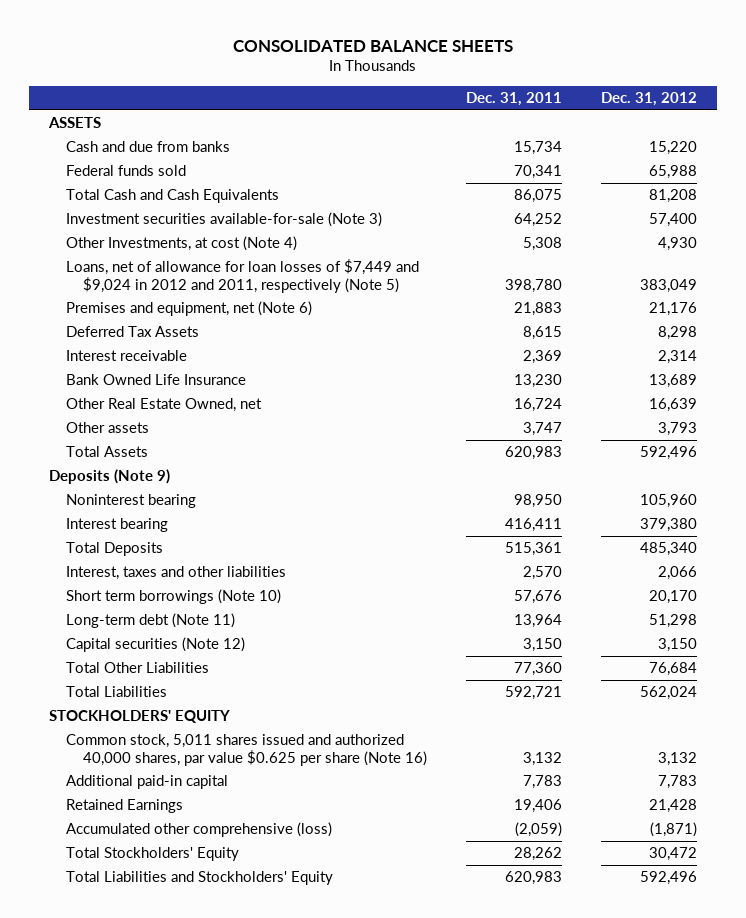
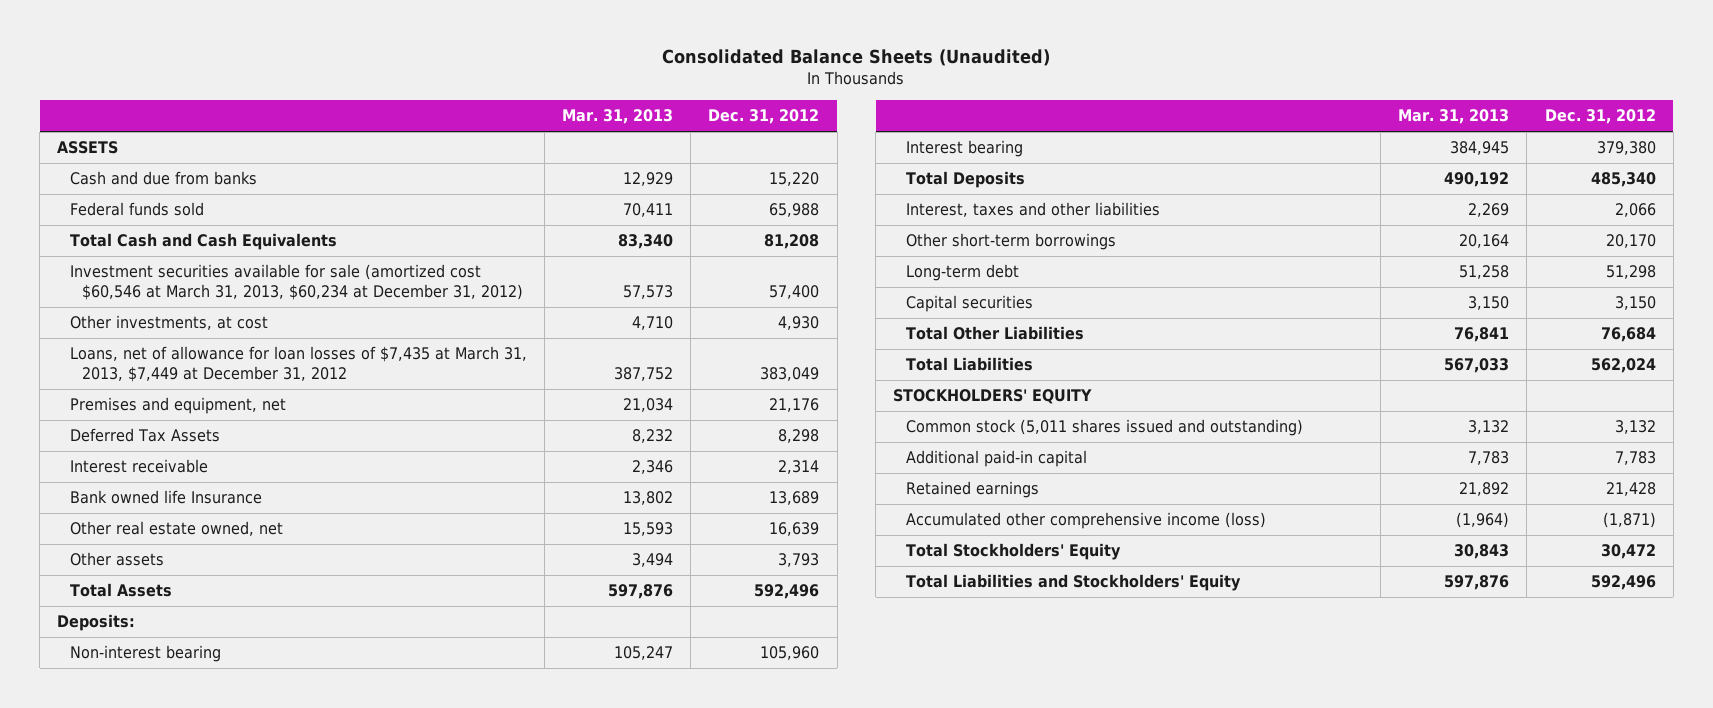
- CONSOLIDATED BALANCE SHEETS
+ Consolidated Balance Sheets (Unaudited)
- | Dec. 31, 2011 | Dec. 31, 2012
+ | Mar. 31, 2013 | Dec. 31, 2012
- Investment securities available-for-sale (Note 3) | 64,252 | 57,400
- Other Investments, at cost (Note 4) | 5,308 | 4,930
- Loans, net of allowance for loan losses of $7,449 and $9,024 in 2012 and 2011, respectively (Note 5) | 398,780 | 383,049
- Premises and equipment, net (Note 6) | 21,883 | 21,176
+ Investment securities available for sale (amortized cost $60,546 at March 31, 2013, $60,234 at December 31, 2012) | 57,573 | 57,400
+ Other investments, at cost | 4,710 | 4,930
+ Loans, net of allowance for loan losses of $7,435 at March 31, 2013, $7,449 at December 31, 2012 | 387,752 | 383,049
+ Premises and equipment, net | 21,034 | 21,176
- Bank Owned Life Insurance | 13,230 | 13,689
- Other Real Estate Owned, net | 16,724 | 16,639
+ Bank owned life Insurance | 13,802 | 13,689
+ Other real estate owned, net | 15,593 | 16,639
- Deposits (Note 9)
- Noninterest bearing | 98,950 | 105,960
+ Deposits:
+ Non-interest bearing | 105,247 | 105,960
- Short term borrowings (Note 10) | 57,676 | 20,170
- Long-term debt (Note 11) | 13,964 | 51,298
- Capital securities (Note 12) | 3,150 | 3,150
+ Other short-term borrowings | 20,164 | 20,170
+ Long-term debt | 51,258 | 51,298
+ Capital securities | 3,150 | 3,150
- Common stock, 5,011 shares issued and authorized 40,000 shares, par value $0.625 per share (Note 16) | 3,132 | 3,132
+ Common stock (5,011 shares issued and outstanding) | 3,132 | 3,132
- Retained Earnings | 19,406 | 21,428
- Accumulated other comprehensive (loss) | (2,059) | (1,871)
+ Retained earnings | 21,892 | 21,428
+ Accumulated other comprehensive income (loss) | (1,964) | (1,871)

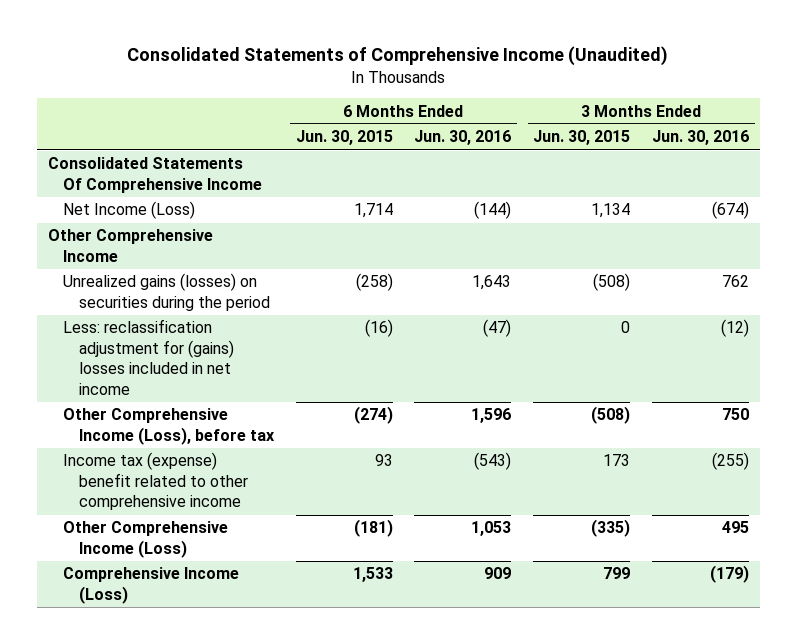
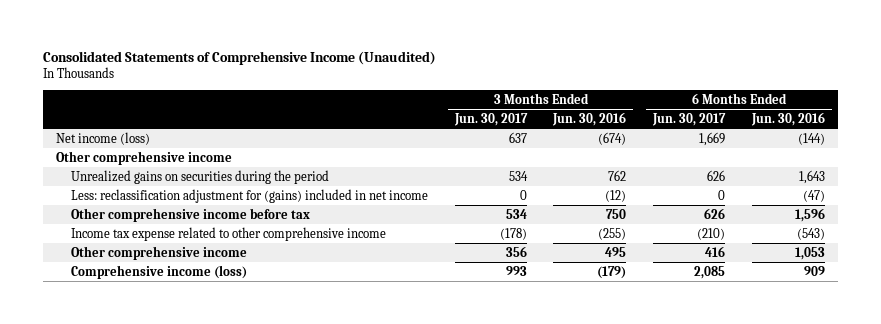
- | 6 Months Ended Jun. 30, 2015 | 6 Months Ended Jun. 30, 2016 | 3 Months Ended Jun. 30, 2015 | 3 Months Ended Jun. 30, 2016
+ | 3 Months Ended Jun. 30, 2017 | 3 Months Ended Jun. 30, 2016 | 6 Months Ended Jun. 30, 2017 | 6 Months Ended Jun. 30, 2016
- Consolidated Statements Of Comprehensive Income
- Net Income (Loss) | 1,714 | (144) | 1,134 | (674)
- Other Comprehensive Income
- Unrealized gains (losses) on securities during the period | (258) | 1,643 | (508) | 762
- Less: reclassification adjustment for (gains) losses included in net income | (16) | (47) | 0 | (12)
- Other Comprehensive Income (Loss), before tax | (274) | 1,596 | (508) | 750
- Income tax (expense) benefit related to other comprehensive income | 93 | (543) | 173 | (255)
- Other Comprehensive Income (Loss) | (181) | 1,053 | (335) | 495
- Comprehensive Income (Loss) | 1,533 | 909 | 799 | (179)
+ Net income (loss) | 637 | (674) | 1,669 | (144)
+ Other comprehensive income
+ Unrealized gains on securities during the period | 534 | 762 | 626 | 1,643
+ Less: reclassification adjustment for (gains) included in net income | 0 | (12) | 0 | (47)
+ Other comprehensive income before tax | 534 | 750 | 626 | 1,596
+ Income tax expense related to other comprehensive income | (178) | (255) | (210) | (543)
+ Other comprehensive income | 356 | 495 | 416 | 1,053
+ Comprehensive income (loss) | 993 | (179) | 2,085 | 909

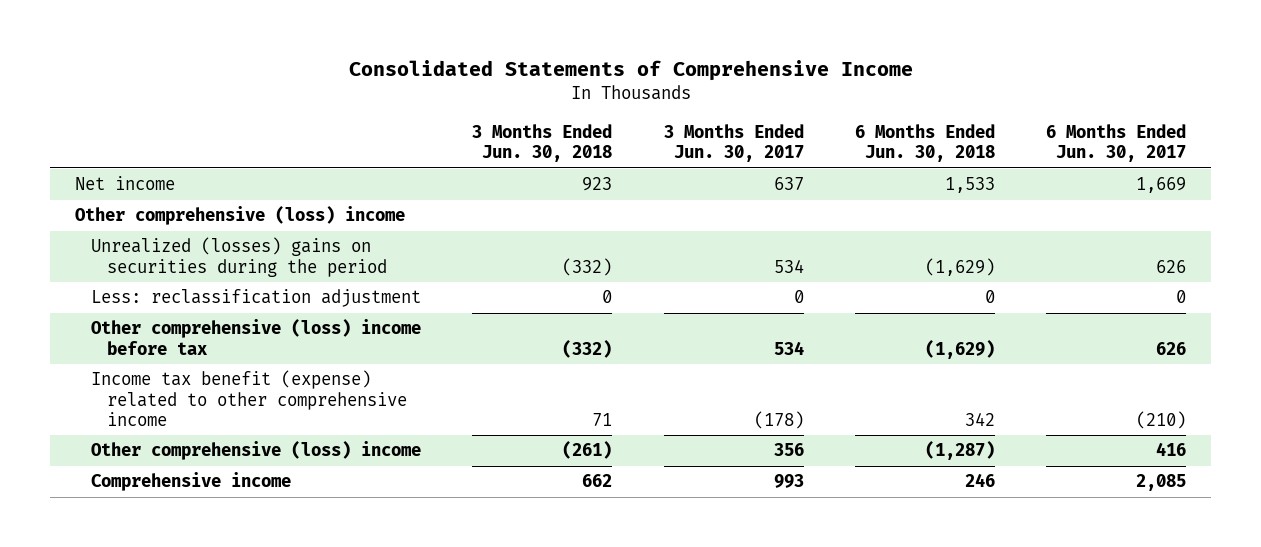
- Consolidated Statements of Comprehensive Income (Unaudited)
+ Consolidated Statements of Comprehensive Income
- | 3 Months Ended Jun. 30, 2017 | 3 Months Ended Jun. 30, 2016 | 6 Months Ended Jun. 30, 2017 | 6 Months Ended Jun. 30, 2016
+ | 3 Months Ended Jun. 30, 2018 | 3 Months Ended Jun. 30, 2017 | 6 Months Ended Jun. 30, 2018 | 6 Months Ended Jun. 30, 2017
- Net income (loss) | 637 | (674) | 1,669 | (144)
- Other comprehensive income
- Unrealized gains on securities during the period | 534 | 762 | 626 | 1,643
- Less: reclassification adjustment for (gains) included in net income | 0 | (12) | 0 | (47)
- Other comprehensive income before tax | 534 | 750 | 626 | 1,596
- Income tax expense related to other comprehensive income | (178) | (255) | (210) | (543)
- Other comprehensive income | 356 | 495 | 416 | 1,053
- Comprehensive income (loss) | 993 | (179) | 2,085 | 909
+ Net income | 923 | 637 | 1,533 | 1,669
+ Other comprehensive (loss) income
+ Unrealized (losses) gains on securities during the period | (332) | 534 | (1,629) | 626
+ Less: reclassification adjustment | 0 | 0 | 0 | 0
+ Other comprehensive (loss) income before tax | (332) | 534 | (1,629) | 626
+ Income tax benefit (expense) related to other comprehensive income | 71 | (178) | 342 | (210)
+ Other comprehensive (loss) income | (261) | 356 | (1,287) | 416
+ Comprehensive income | 662 | 993 | 246 | 2,085

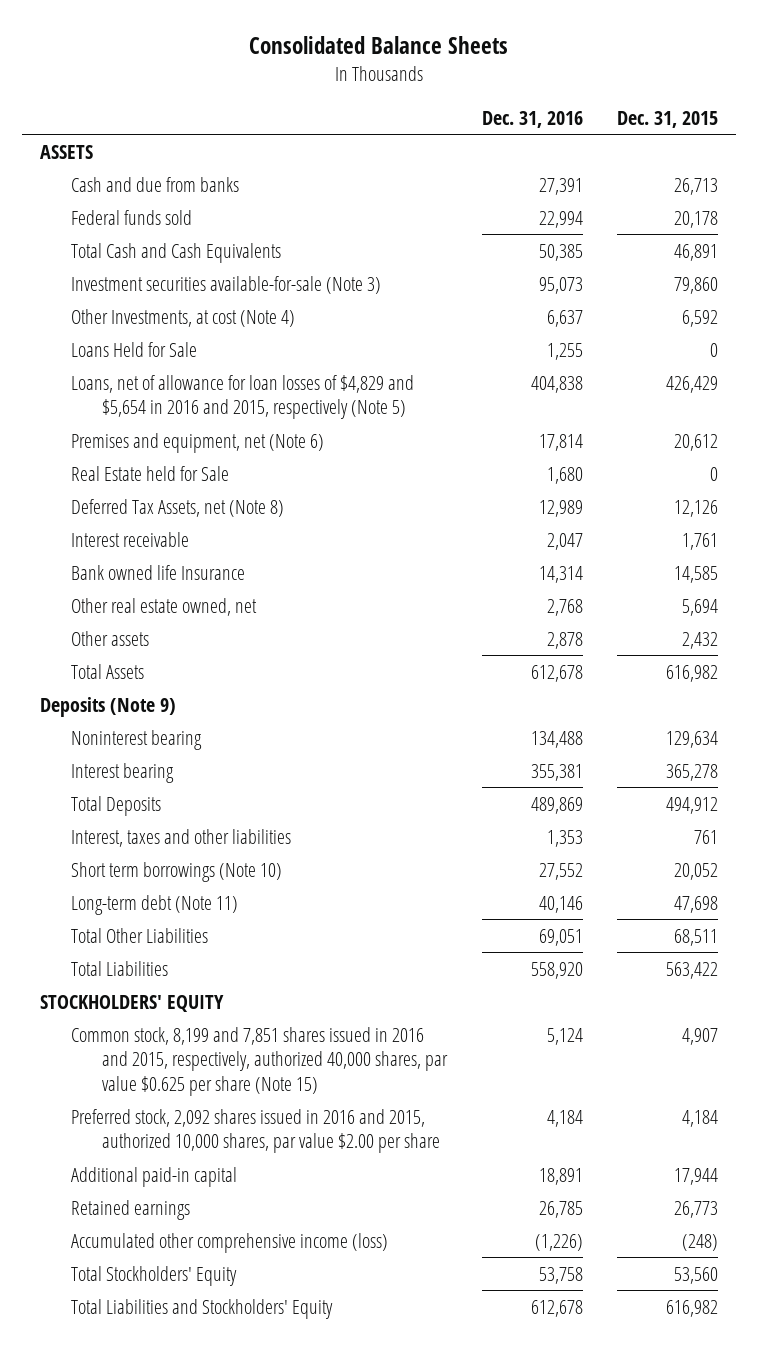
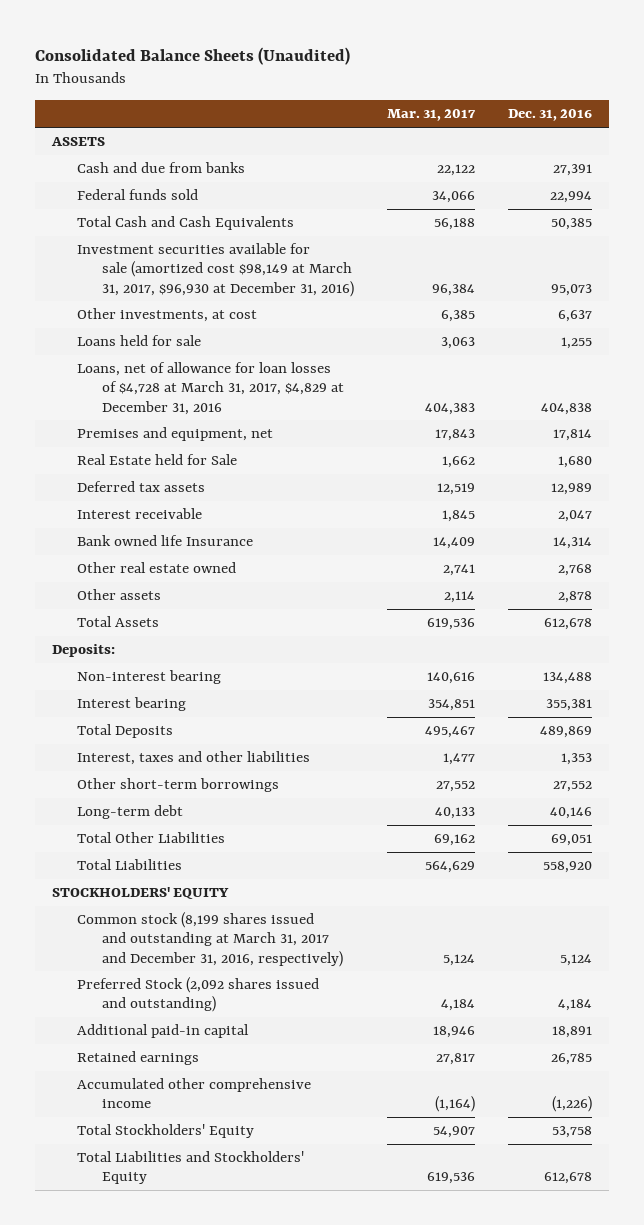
- Consolidated Balance Sheets
+ Consolidated Balance Sheets (Unaudited)
- | Dec. 31, 2016 | Dec. 31, 2015
+ | Mar. 31, 2017 | Dec. 31, 2016
- Investment securities available-for-sale (Note 3) | 95,073 | 79,860
- Other Investments, at cost (Note 4) | 6,637 | 6,592
- Loans Held for Sale | 1,255 | 0
- Loans, net of allowance for loan losses of $4,829 and $5,654 in 2016 and 2015, respectively (Note 5) | 404,838 | 426,429
- Premises and equipment, net (Note 6) | 17,814 | 20,612
+ Investment securities available for sale (amortized cost $98,149 at March 31, 2017, $96,930 at December 31, 2016) | 96,384 | 95,073
+ Other investments, at cost | 6,385 | 6,637
+ Loans held for sale | 3,063 | 1,255
+ Loans, net of allowance for loan losses of $4,728 at March 31, 2017, $4,829 at December 31, 2016 | 404,383 | 404,838
+ Premises and equipment, net | 17,843 | 17,814
- Deferred Tax Assets, net (Note 8) | 12,989 | 12,126
+ Deferred tax assets | 12,519 | 12,989
- Other real estate owned, net | 2,768 | 5,694
+ Other real estate owned | 2,741 | 2,768
- Deposits (Note 9)
- Noninterest bearing | 134,488 | 129,634
+ Deposits:
+ Non-interest bearing | 140,616 | 134,488
- Short term borrowings (Note 10) | 27,552 | 20,052
- Long-term debt (Note 11) | 40,146 | 47,698
+ Other short-term borrowings | 27,552 | 27,552
+ Long-term debt | 40,133 | 40,146
- Common stock, 8,199 and 7,851 shares issued in 2016 and 2015, respectively, authorized 40,000 shares, par value $0.625 per share (Note 15) | 5,124 | 4,907
- Preferred stock, 2,092 shares issued in 2016 and 2015, authorized 10,000 shares, par value $2.00 per share | 4,184 | 4,184
+ Common stock (8,199 shares issued and outstanding at March 31, 2017 and December 31, 2016, respectively) | 5,124 | 5,124
+ Preferred Stock (2,092 shares issued and outstanding) | 4,184 | 4,184
- Accumulated other comprehensive income (loss) | (1,226) | (248)
+ Accumulated other comprehensive income | (1,164) | (1,226)

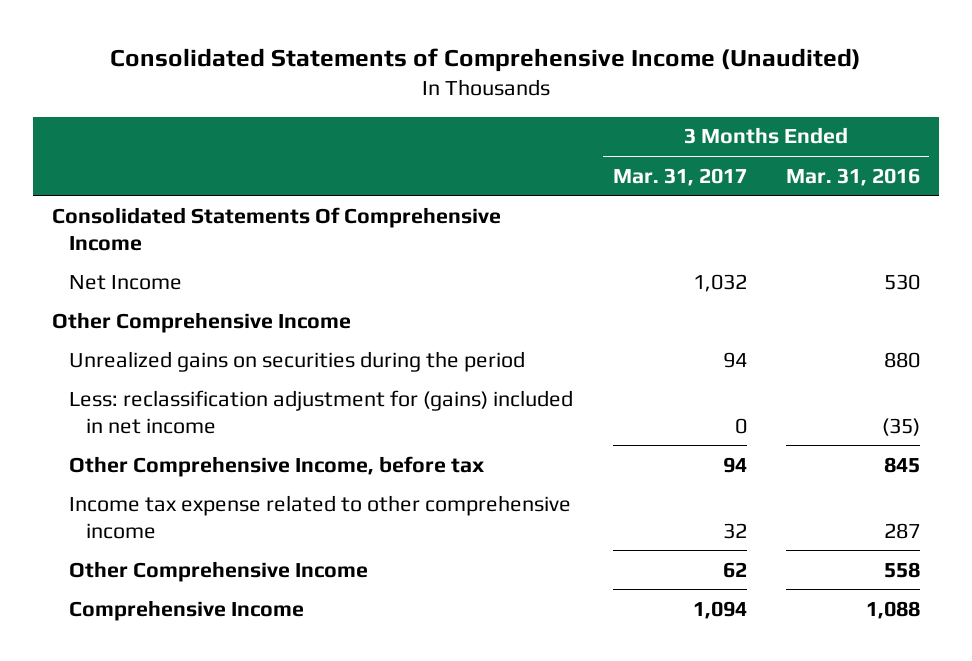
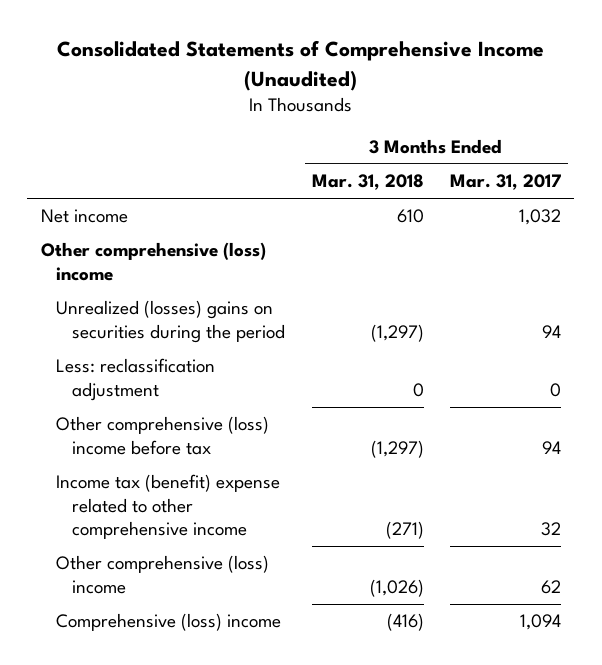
- | 3 Months Ended Mar. 31, 2017 | 3 Months Ended Mar. 31, 2016
+ | 3 Months Ended Mar. 31, 2018 | 3 Months Ended Mar. 31, 2017
- Consolidated Statements Of Comprehensive Income
- Net Income | 1,032 | 530
- Other Comprehensive Income
- Unrealized gains on securities during the period | 94 | 880
- Less: reclassification adjustment for (gains) included in net income | 0 | (35)
- Other Comprehensive Income, before tax | 94 | 845
- Income tax expense related to other comprehensive income | 32 | 287
- Other Comprehensive Income | 62 | 558
- Comprehensive Income | 1,094 | 1,088
+ Net income | 610 | 1,032
+ Other comprehensive (loss) income
+ Unrealized (losses) gains on securities during the period | (1,297) | 94
+ Less: reclassification adjustment | 0 | 0
+ Other comprehensive (loss) income before tax | (1,297) | 94
+ Income tax (benefit) expense related to other comprehensive income | (271) | 32
+ Other comprehensive (loss) income | (1,026) | 62
+ Comprehensive (loss) income | (416) | 1,094

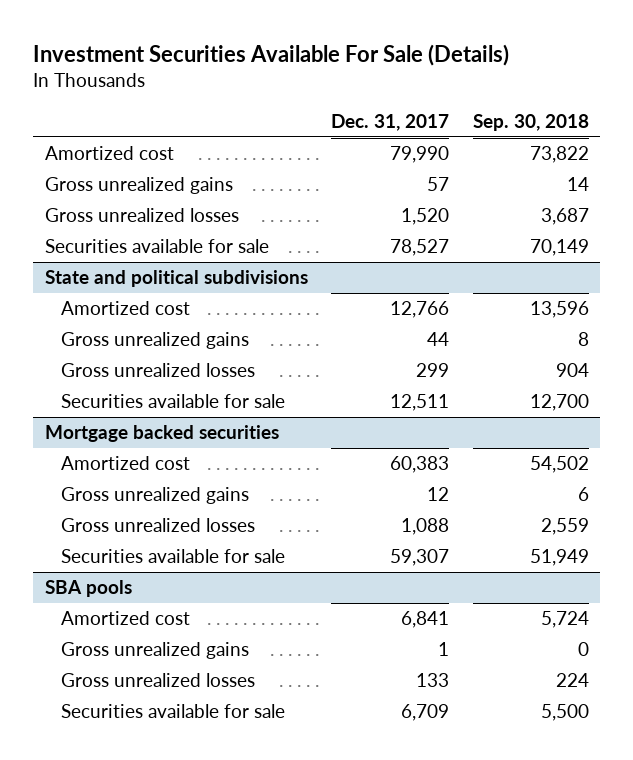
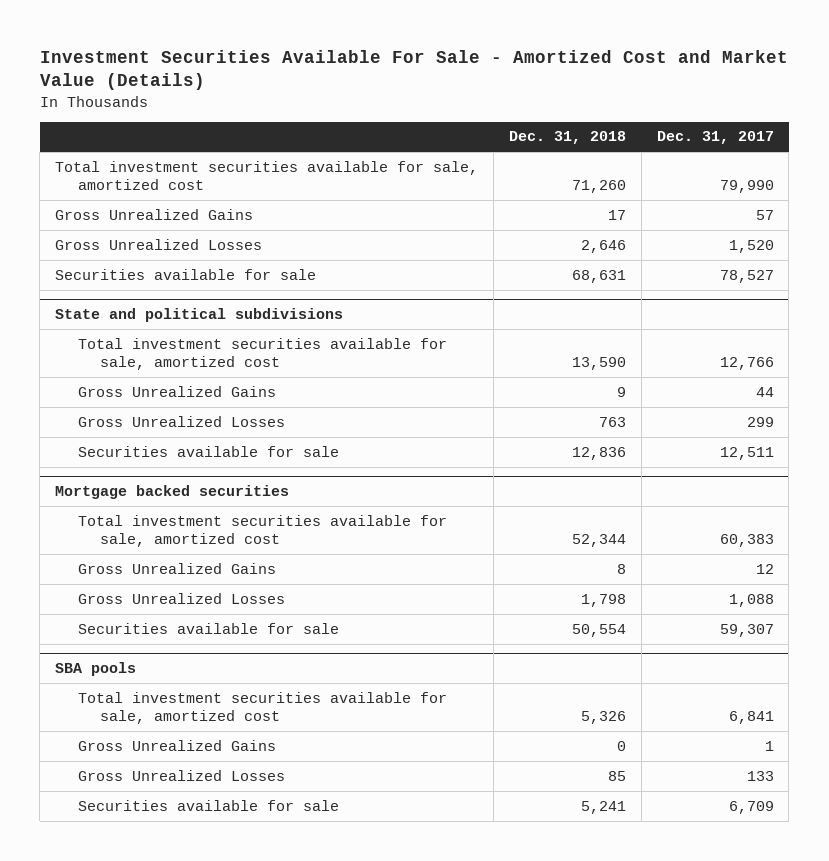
- Investment Securities Available For Sale (Details)
+ Investment Securities Available For Sale - Amortized Cost and Market Value (Details)
- | Dec. 31, 2017 | Sep. 30, 2018
+ | Dec. 31, 2018 | Dec. 31, 2017
- Amortized cost | 79,990 | 73,822
- Gross unrealized gains | 57 | 14
- Gross unrealized losses | 1,520 | 3,687
+ Total investment securities available for sale, amortized cost | 71,260 | 79,990
+ Gross Unrealized Gains | 17 | 57
+ Gross Unrealized Losses | 2,646 | 1,520
@ State and political subdivisions
- Amortized cost | 12,766 | 13,596
- Gross unrealized gains | 44 | 8
- Gross unrealized losses | 299 | 904
+ Total investment securities available for sale, amortized cost | 13,590 | 12,766
+ Gross Unrealized Gains | 9 | 44
+ Gross Unrealized Losses | 763 | 299
@ Mortgage backed securities
- Amortized cost | 60,383 | 54,502
- Gross unrealized gains | 12 | 6
- Gross unrealized losses | 1,088 | 2,559
+ Total investment securities available for sale, amortized cost | 52,344 | 60,383
+ Gross Unrealized Gains | 8 | 12
+ Gross Unrealized Losses | 1,798 | 1,088
@ SBA pools
- Amortized cost | 6,841 | 5,724
- Gross unrealized gains | 1 | 0
- Gross unrealized losses | 133 | 224
+ Total investment securities available for sale, amortized cost | 5,326 | 6,841
+ Gross Unrealized Gains | 0 | 1
+ Gross Unrealized Losses | 85 | 133

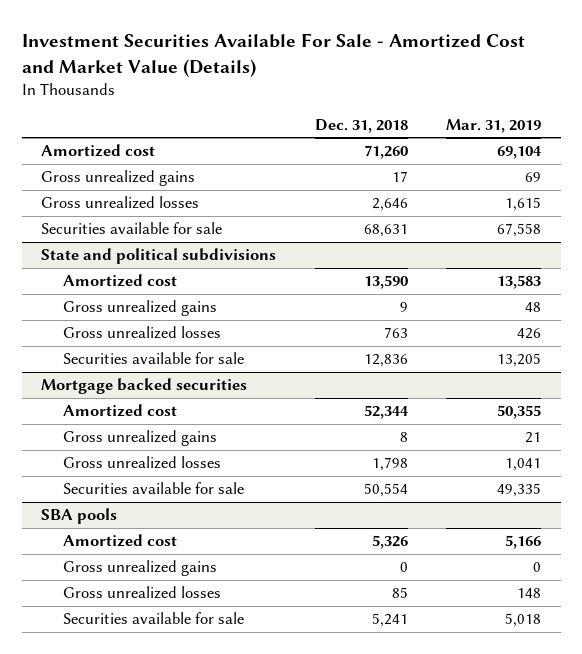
- | Dec. 31, 2018 | Dec. 31, 2017
+ | Dec. 31, 2018 | Mar. 31, 2019
- Total investment securities available for sale, amortized cost | 71,260 | 79,990
- Gross Unrealized Gains | 17 | 57
- Gross Unrealized Losses | 2,646 | 1,520
+ Amortized cost | 71,260 | 69,104
+ Gross unrealized gains | 17 | 69
+ Gross unrealized losses | 2,646 | 1,615
@ State and political subdivisions
- Total investment securities available for sale, amortized cost | 13,590 | 12,766
- Gross Unrealized Gains | 9 | 44
- Gross Unrealized Losses | 763 | 299
+ Amortized cost | 13,590 | 13,583
+ Gross unrealized gains | 9 | 48
+ Gross unrealized losses | 763 | 426
@ Mortgage backed securities
- Total investment securities available for sale, amortized cost | 52,344 | 60,383
- Gross Unrealized Gains | 8 | 12
- Gross Unrealized Losses | 1,798 | 1,088
+ Amortized cost | 52,344 | 50,355
+ Gross unrealized gains | 8 | 21
+ Gross unrealized losses | 1,798 | 1,041
@ SBA pools
- Total investment securities available for sale, amortized cost | 5,326 | 6,841
- Gross Unrealized Gains | 0 | 1
- Gross Unrealized Losses | 85 | 133
+ Amortized cost | 5,326 | 5,166
+ Gross unrealized gains | 0 | 0
+ Gross unrealized losses | 85 | 148

